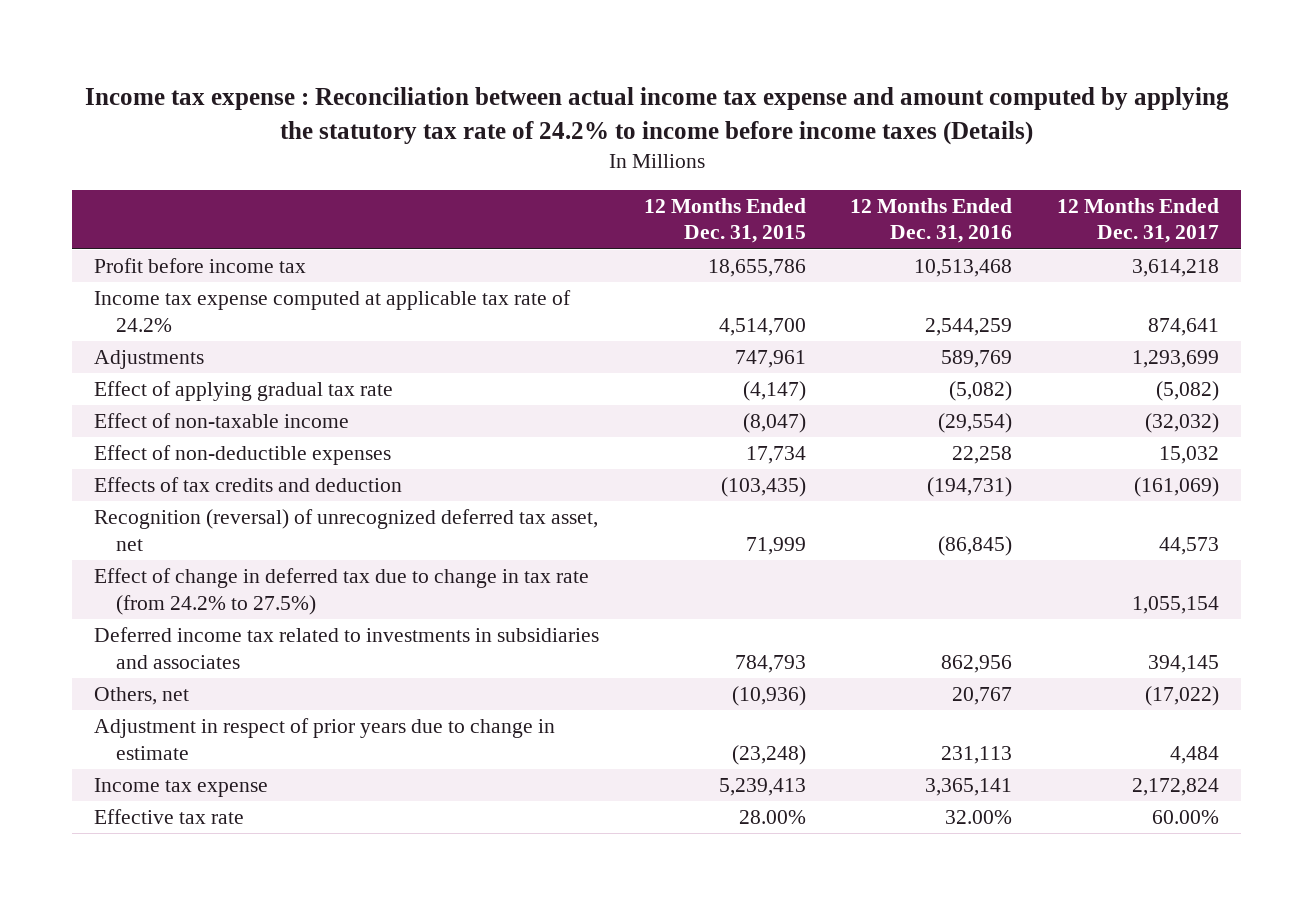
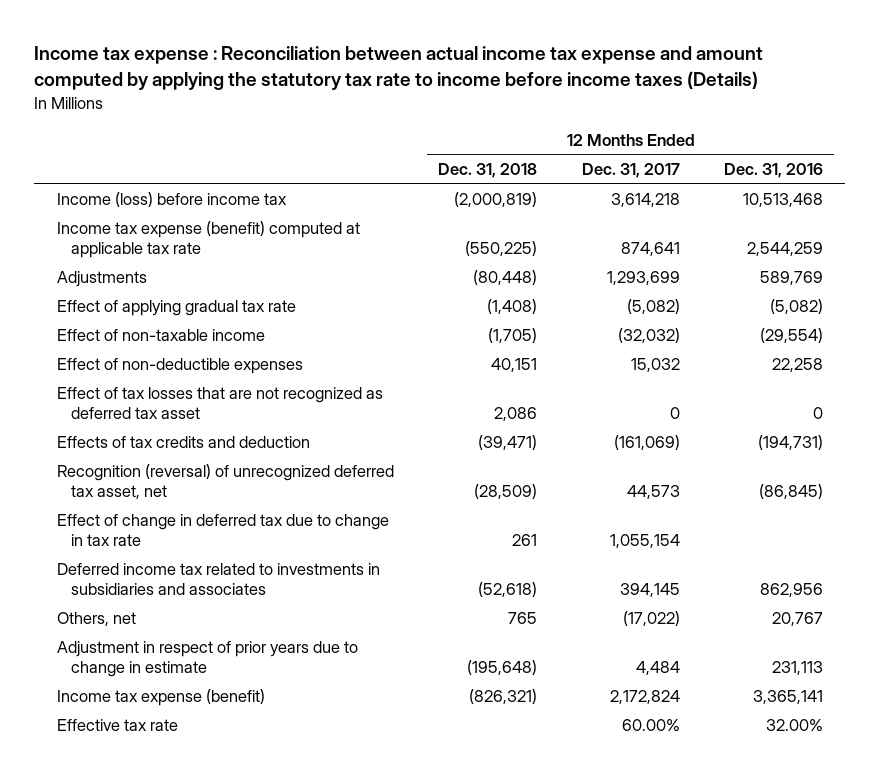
- Income tax expense : Reconciliation between actual income tax expense and amount computed by applying the statutory tax rate of 24.2% to income before income taxes (Details)
+ Income tax expense : Reconciliation between actual income tax expense and amount computed by applying the statutory tax rate to income before income taxes (Details)
- | 12 Months Ended Dec. 31, 2015 | 12 Months Ended Dec. 31, 2016 | 12 Months Ended Dec. 31, 2017
+ | 12 Months Ended Dec. 31, 2018 | 12 Months Ended Dec. 31, 2017 | 12 Months Ended Dec. 31, 2016
- Profit before income tax | 18,655,786 | 10,513,468 | 3,614,218
- Income tax expense computed at applicable tax rate of 24.2% | 4,514,700 | 2,544,259 | 874,641
+ Income (loss) before income tax | (2,000,819) | 3,614,218 | 10,513,468
+ Income tax expense (benefit) computed at applicable tax rate | (550,225) | 874,641 | 2,544,259
+ Effect of tax losses that are not recognized as deferred tax asset | 2,086 | 0 | 0
- Effect of change in deferred tax due to change in tax rate (from 24.2% to 27.5%) | | | 1,055,154
+ Effect of change in deferred tax due to change in tax rate | 261 | 1,055,154 |
- Income tax expense | 5,239,413 | 3,365,141 | 2,172,824
+ Income tax expense (benefit) | (826,321) | 2,172,824 | 3,365,141

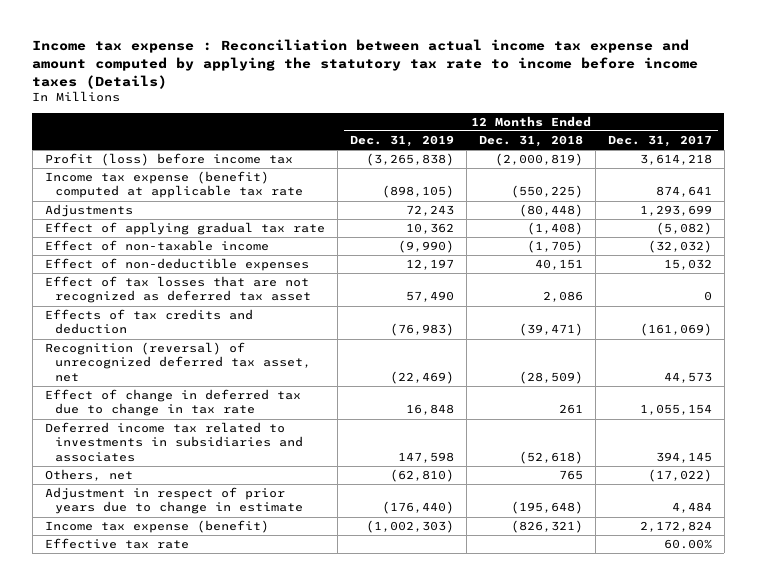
- | 12 Months Ended Dec. 31, 2018 | 12 Months Ended Dec. 31, 2017 | 12 Months Ended Dec. 31, 2016
+ | 12 Months Ended Dec. 31, 2019 | 12 Months Ended Dec. 31, 2018 | 12 Months Ended Dec. 31, 2017
- Income (loss) before income tax | (2,000,819) | 3,614,218 | 10,513,468
+ Profit (loss) before income tax | (3,265,838) | (2,000,819) | 3,614,218

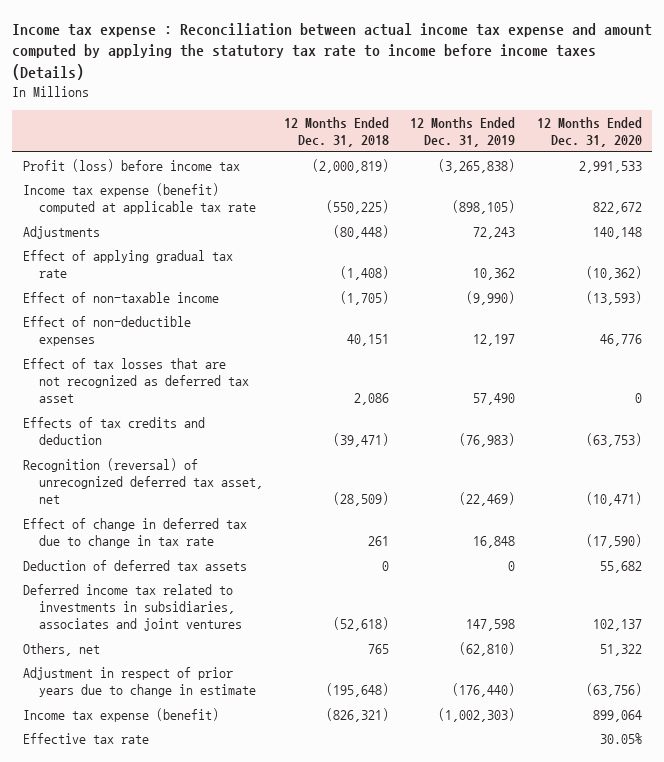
- | 12 Months Ended Dec. 31, 2019 | 12 Months Ended Dec. 31, 2018 | 12 Months Ended Dec. 31, 2017
+ | 12 Months Ended Dec. 31, 2018 | 12 Months Ended Dec. 31, 2019 | 12 Months Ended Dec. 31, 2020
- Deferred income tax related to investments in subsidiaries and associates | 147,598 | (52,618) | 394,145
+ Deduction of deferred tax assets | 0 | 0 | 55,682
+ Deferred income tax related to investments in subsidiaries, associates and joint ventures | (52,618) | 147,598 | 102,137

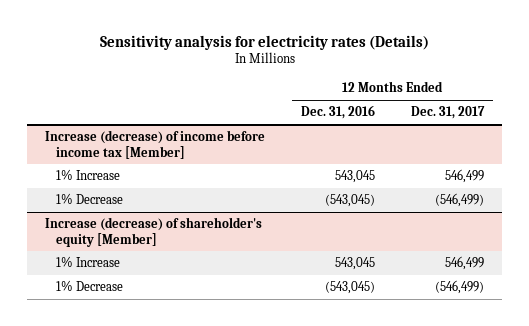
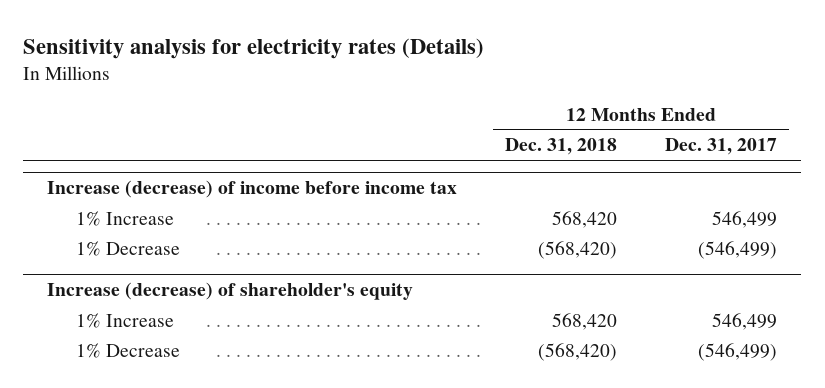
- | 12 Months Ended Dec. 31, 2016 | 12 Months Ended Dec. 31, 2017
+ | 12 Months Ended Dec. 31, 2018 | 12 Months Ended Dec. 31, 2017
- Increase (decrease) of income before income tax [Member]
+ Increase (decrease) of income before income tax
- Increase (decrease) of shareholder's equity [Member]
+ Increase (decrease) of shareholder's equity

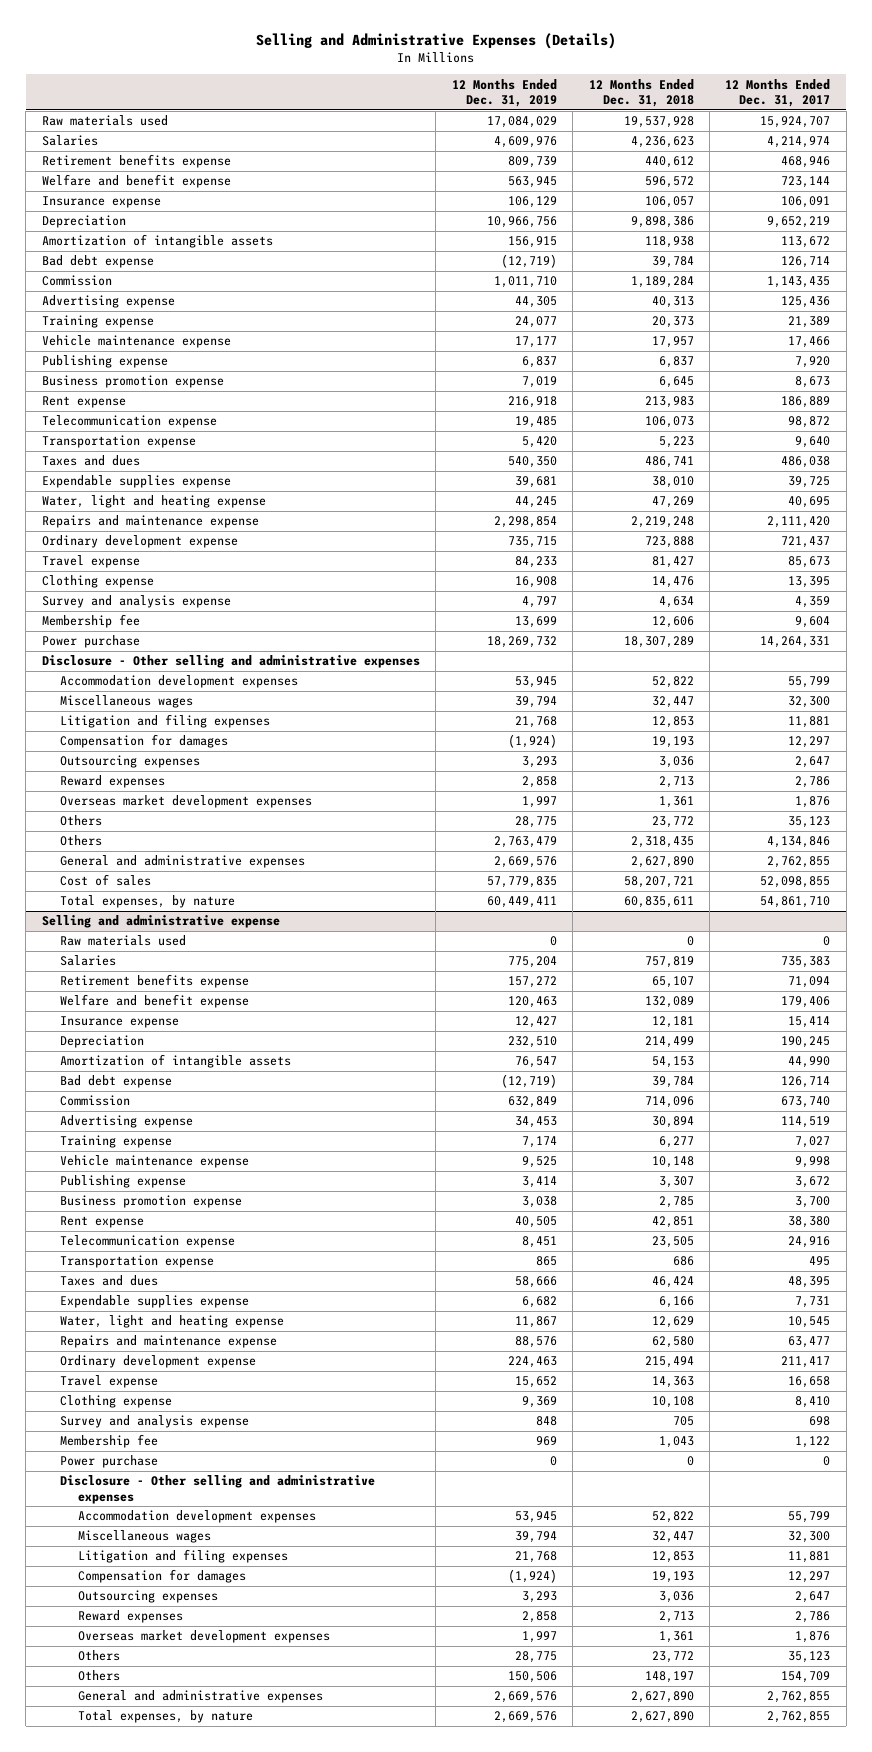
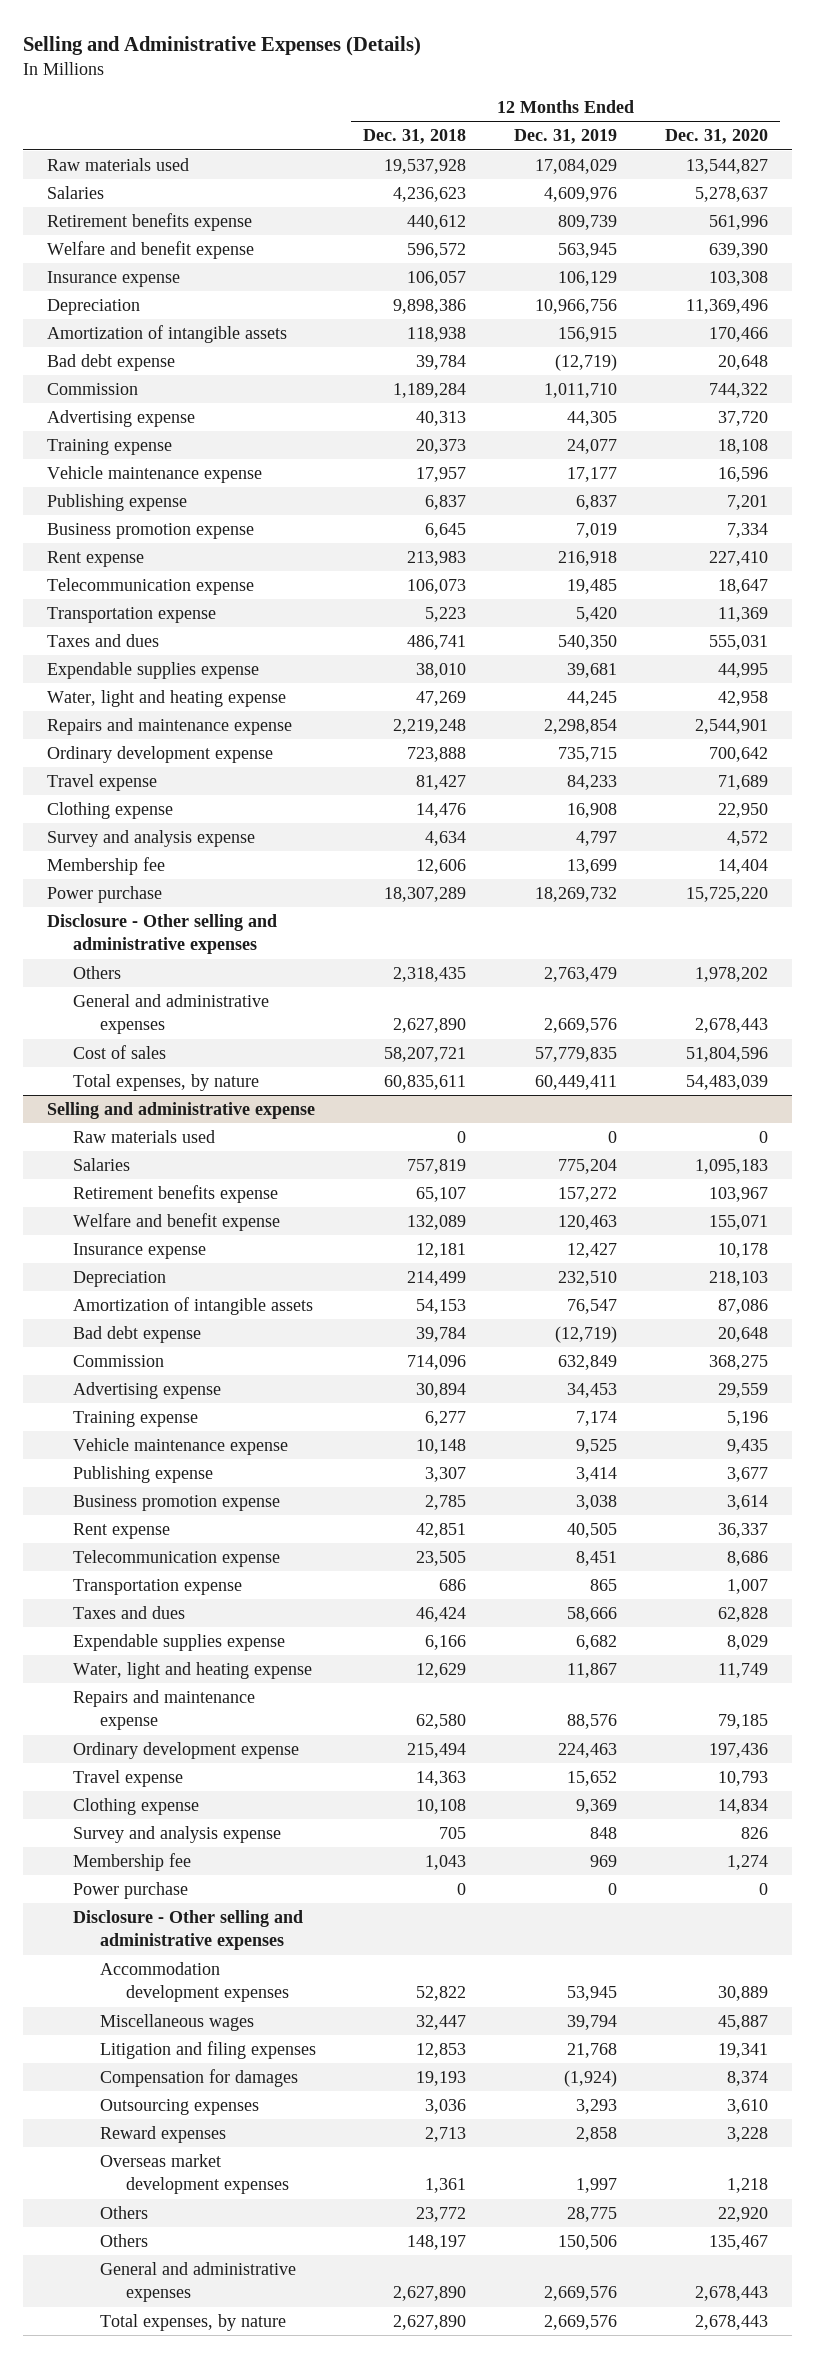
- | 12 Months Ended Dec. 31, 2019 | 12 Months Ended Dec. 31, 2018 | 12 Months Ended Dec. 31, 2017
+ | 12 Months Ended Dec. 31, 2018 | 12 Months Ended Dec. 31, 2019 | 12 Months Ended Dec. 31, 2020
- Accommodation development expenses | 53,945 | 52,822 | 55,799
- Miscellaneous wages | 39,794 | 32,447 | 32,300
- Litigation and filing expenses | 21,768 | 12,853 | 11,881
- Compensation for damages | (1,924) | 19,193 | 12,297
- Outsourcing expenses | 3,293 | 3,036 | 2,647
- Reward expenses | 2,858 | 2,713 | 2,786
- Overseas market development expenses | 1,997 | 1,361 | 1,876
- Others | 28,775 | 23,772 | 35,123

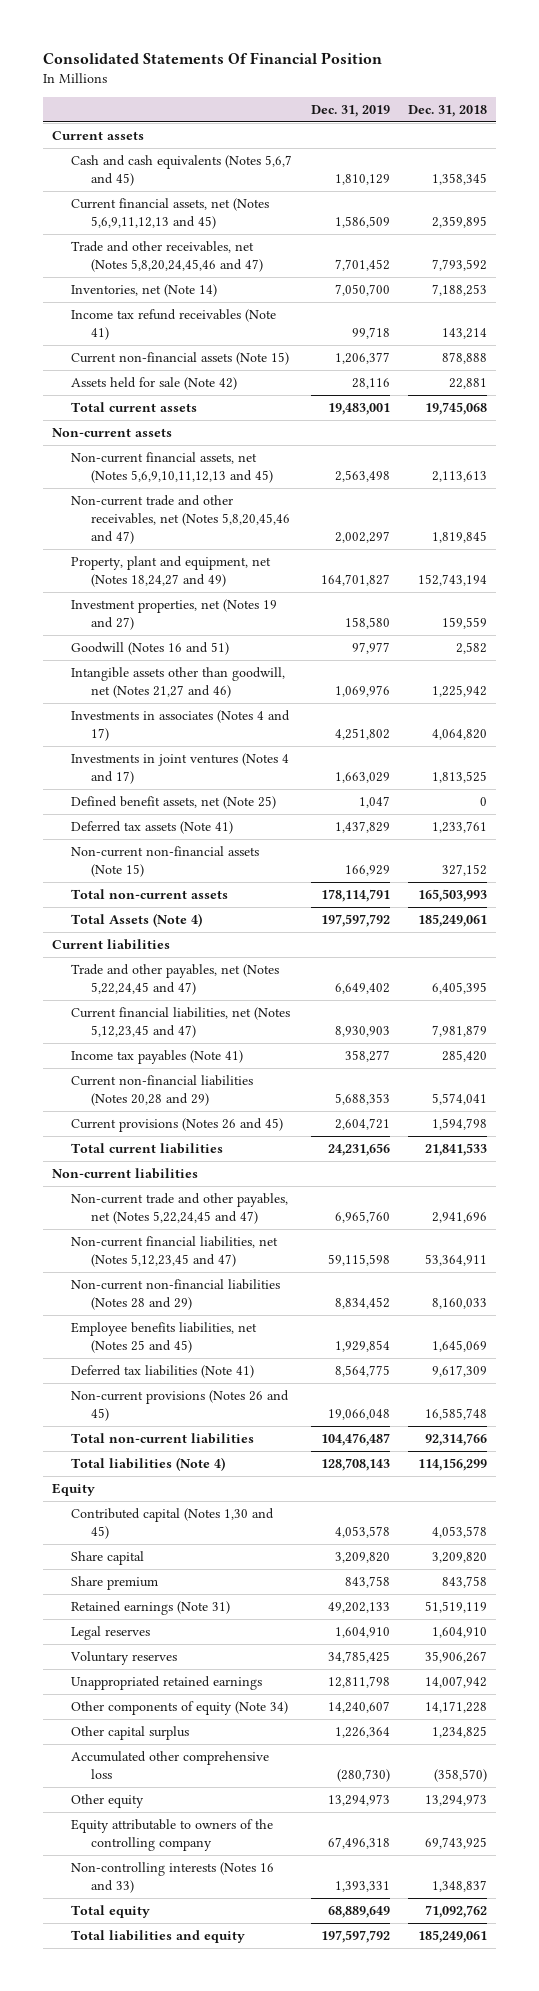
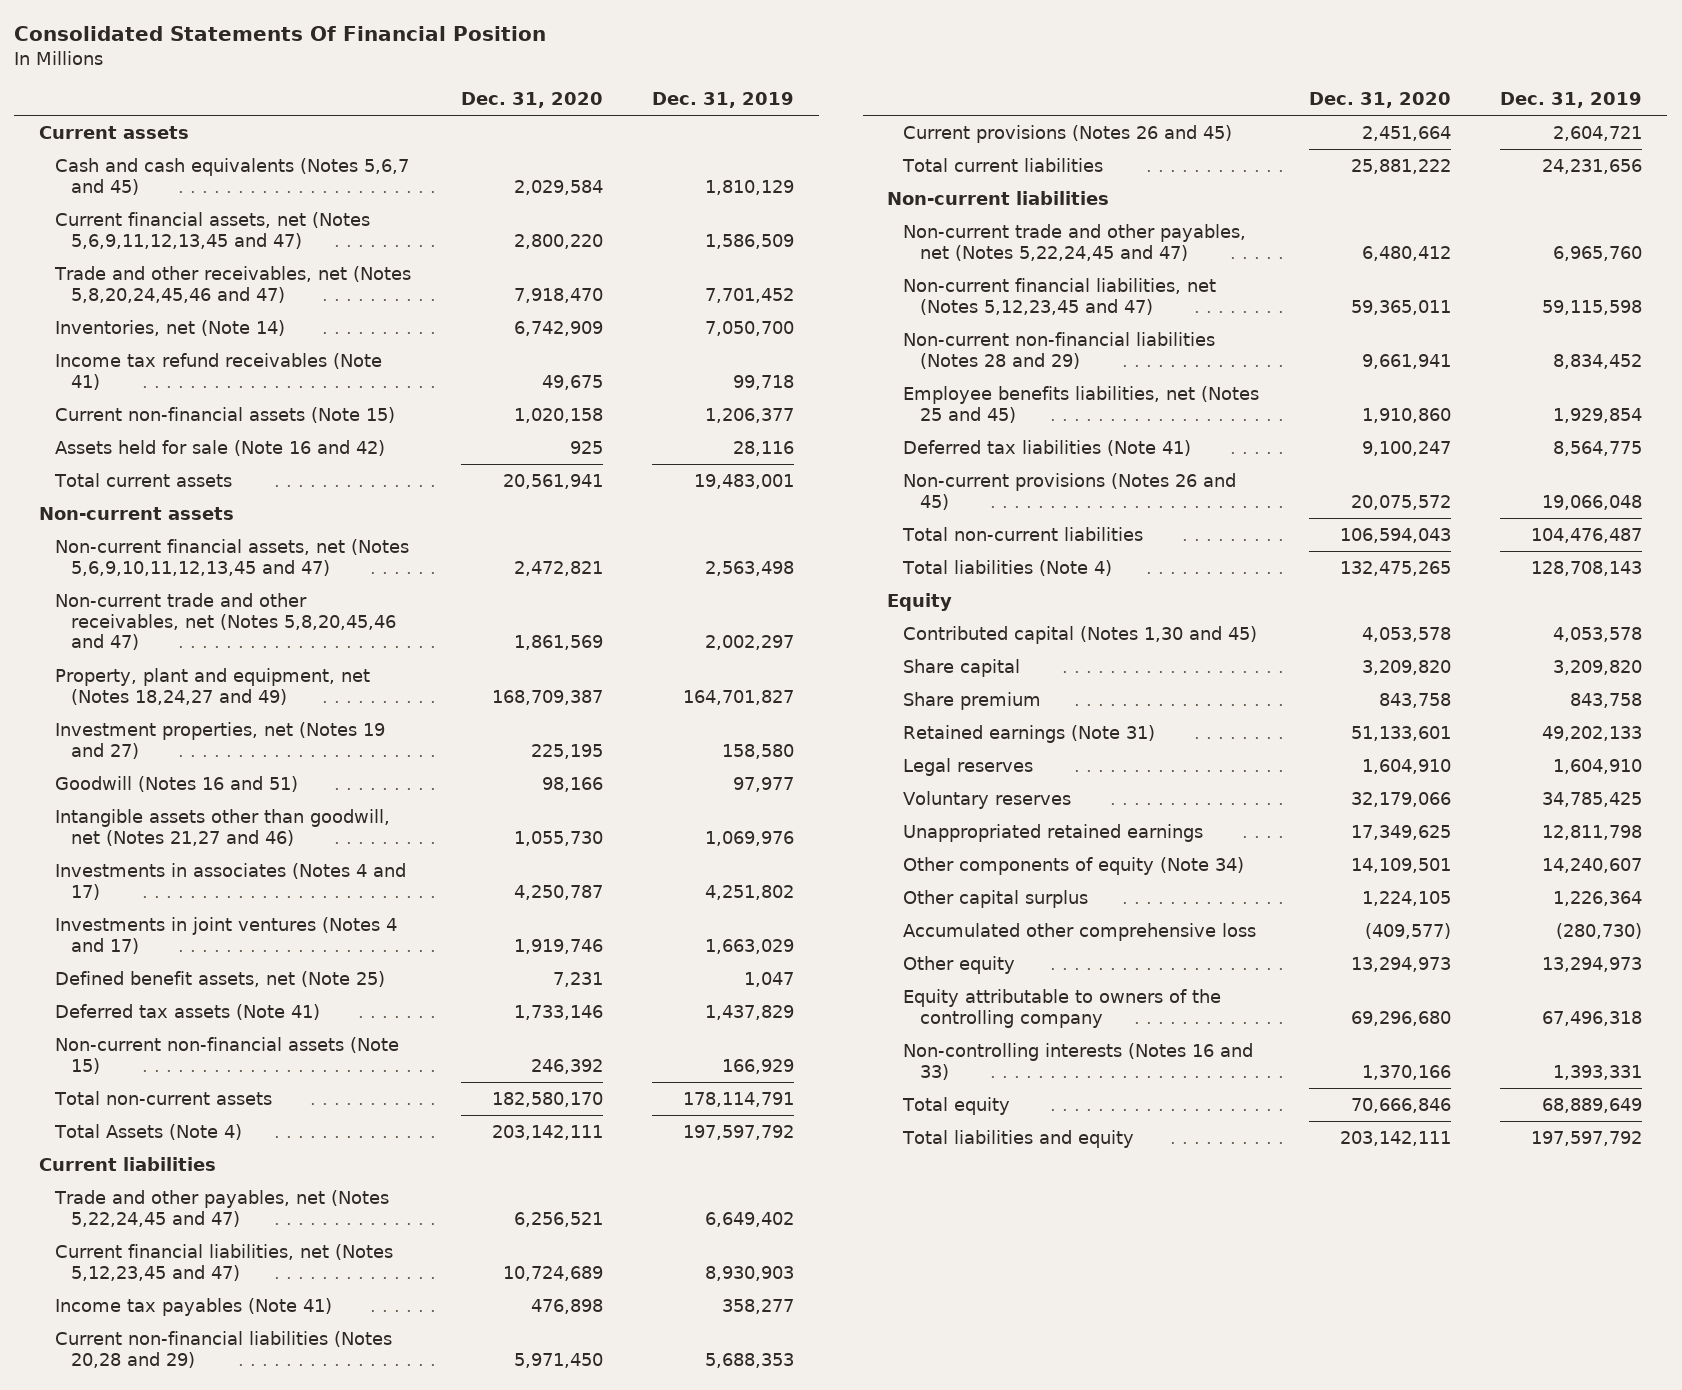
- | Dec. 31, 2019 | Dec. 31, 2018
+ | Dec. 31, 2020 | Dec. 31, 2019
- Current financial assets, net (Notes 5,6,9,11,12,13 and 45) | 1,586,509 | 2,359,895
+ Current financial assets, net (Notes 5,6,9,11,12,13,45 and 47) | 2,800,220 | 1,586,509
- Assets held for sale (Note 42) | 28,116 | 22,881
+ Assets held for sale (Note 16 and 42) | 925 | 28,116
- Non-current financial assets, net (Notes 5,6,9,10,11,12,13 and 45) | 2,563,498 | 2,113,613
+ Non-current financial assets, net (Notes 5,6,9,10,11,12,13,45 and 47) | 2,472,821 | 2,563,498

